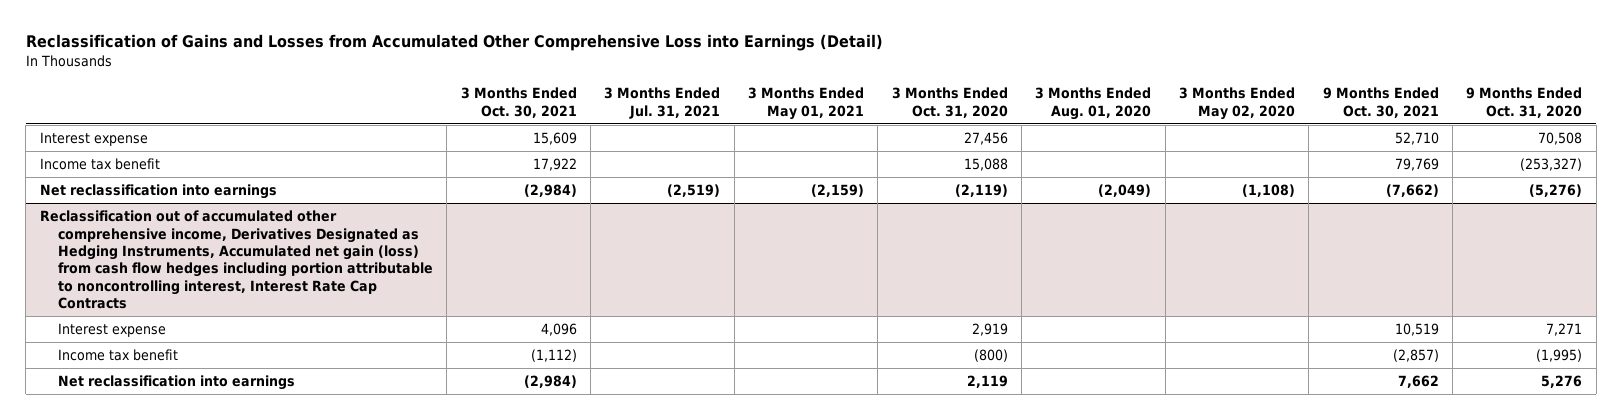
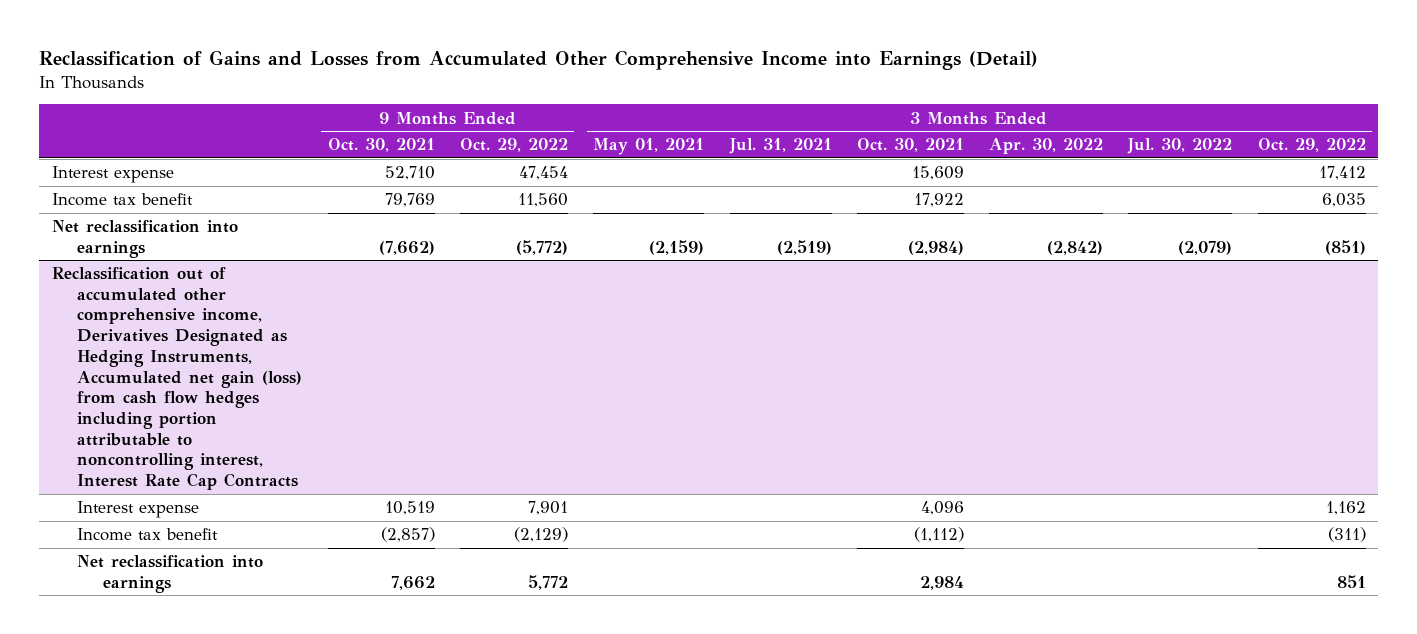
- Reclassification of Gains and Losses from Accumulated Other Comprehensive Loss into Earnings (Detail)
+ Reclassification of Gains and Losses from Accumulated Other Comprehensive Income into Earnings (Detail)
- | 3 Months Ended Oct. 30, 2021 | 3 Months Ended Jul. 31, 2021 | 3 Months Ended May 01, 2021 | 3 Months Ended Oct. 31, 2020 | 3 Months Ended Aug. 01, 2020 | 3 Months Ended May 02, 2020 | 9 Months Ended Oct. 30, 2021 | 9 Months Ended Oct. 31, 2020
+ | 9 Months Ended Oct. 30, 2021 | 9 Months Ended Oct. 29, 2022 | 3 Months Ended May 01, 2021 | 3 Months Ended Jul. 31, 2021 | 3 Months Ended Oct. 30, 2021 | 3 Months Ended Apr. 30, 2022 | 3 Months Ended Jul. 30, 2022 | 3 Months Ended Oct. 29, 2022
@ Reclassification out of accumulated other comprehensive income, Derivatives Designated as Hedging Instruments, Accumulated net gain (loss) from cash flow hedges including portion attributable to noncontrolling interest, Interest Rate Cap Contracts
- Net reclassification into earnings | (2,984) | | | 2,119 | | | 7,662 | 5,276
+ Net reclassification into earnings | 7,662 | 5,772 | | | 2,984 | | | 851

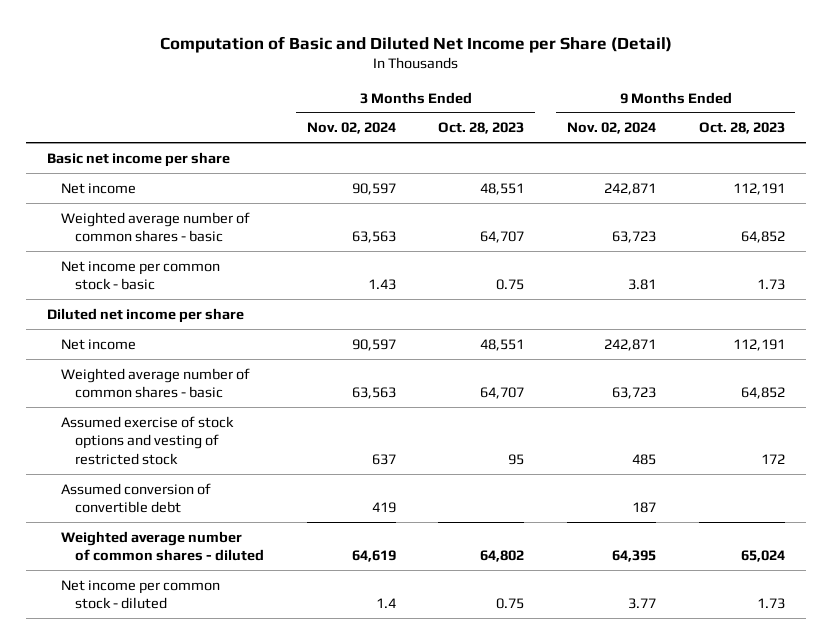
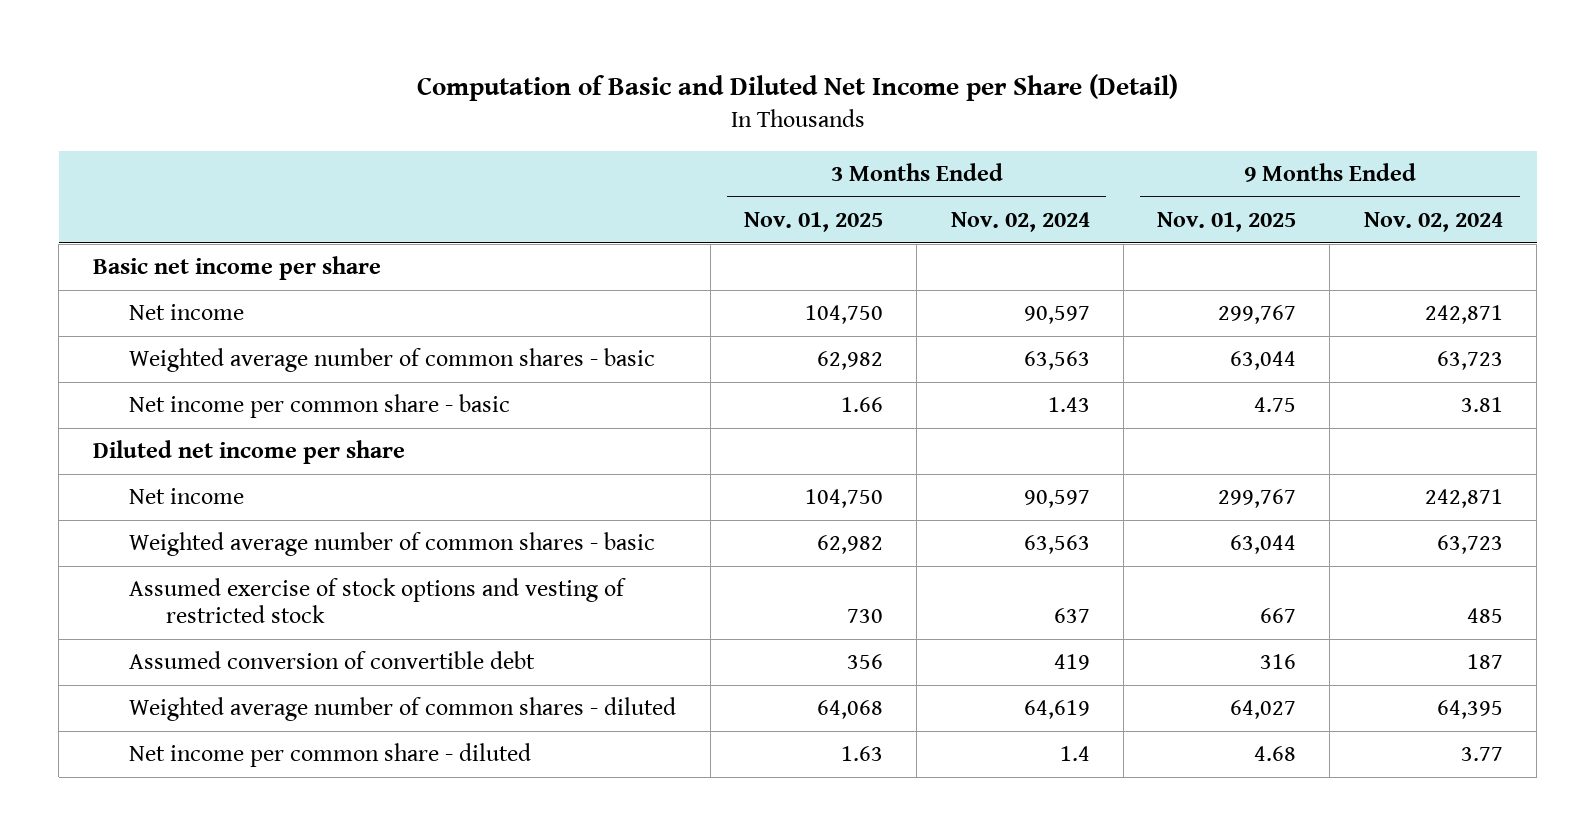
- | 3 Months Ended Nov. 02, 2024 | 3 Months Ended Oct. 28, 2023 | 9 Months Ended Nov. 02, 2024 | 9 Months Ended Oct. 28, 2023
+ | 3 Months Ended Nov. 01, 2025 | 3 Months Ended Nov. 02, 2024 | 9 Months Ended Nov. 01, 2025 | 9 Months Ended Nov. 02, 2024
- Net income per common stock - basic | 1.43 | 0.75 | 3.81 | 1.73
+ Net income per common share - basic | 1.66 | 1.43 | 4.75 | 3.81
- Net income per common stock - diluted | 1.4 | 0.75 | 3.77 | 1.73
+ Net income per common share - diluted | 1.63 | 1.4 | 4.68 | 3.77

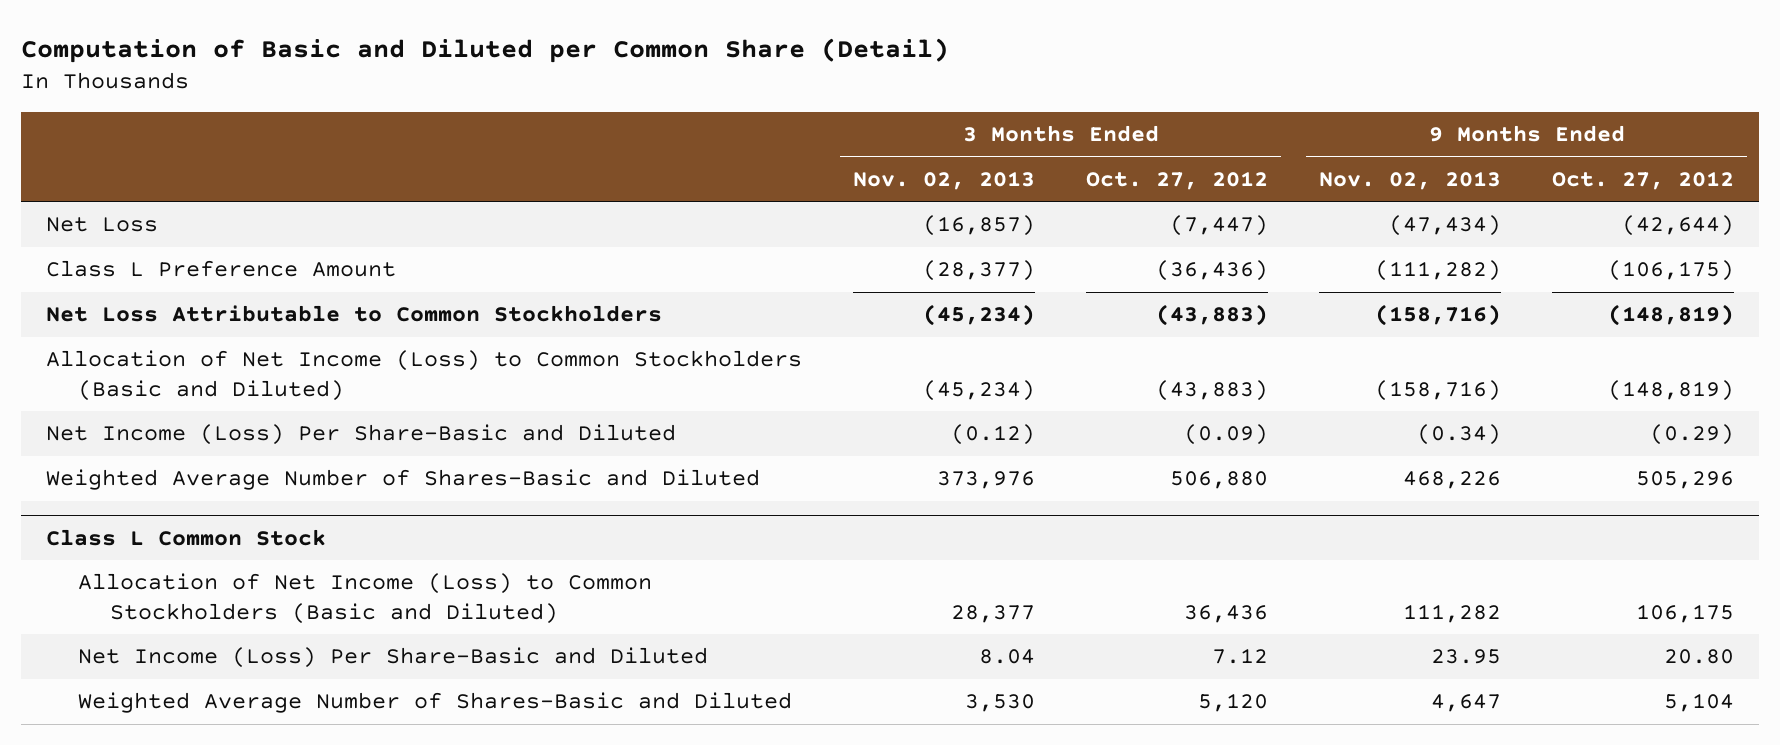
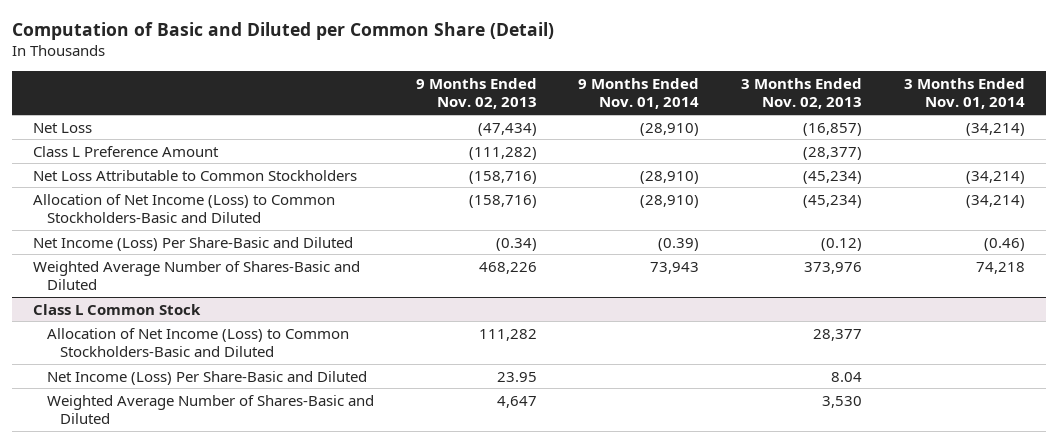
- | 3 Months Ended Nov. 02, 2013 | 3 Months Ended Oct. 27, 2012 | 9 Months Ended Nov. 02, 2013 | 9 Months Ended Oct. 27, 2012
+ | 9 Months Ended Nov. 02, 2013 | 9 Months Ended Nov. 01, 2014 | 3 Months Ended Nov. 02, 2013 | 3 Months Ended Nov. 01, 2014
- Allocation of Net Income (Loss) to Common Stockholders (Basic and Diluted) | (45,234) | (43,883) | (158,716) | (148,819)
+ Allocation of Net Income (Loss) to Common Stockholders-Basic and Diluted | (158,716) | (28,910) | (45,234) | (34,214)
@ Class L Common Stock
- Allocation of Net Income (Loss) to Common Stockholders (Basic and Diluted) | 28,377 | 36,436 | 111,282 | 106,175
+ Allocation of Net Income (Loss) to Common Stockholders-Basic and Diluted | 111,282 | | 28,377 |

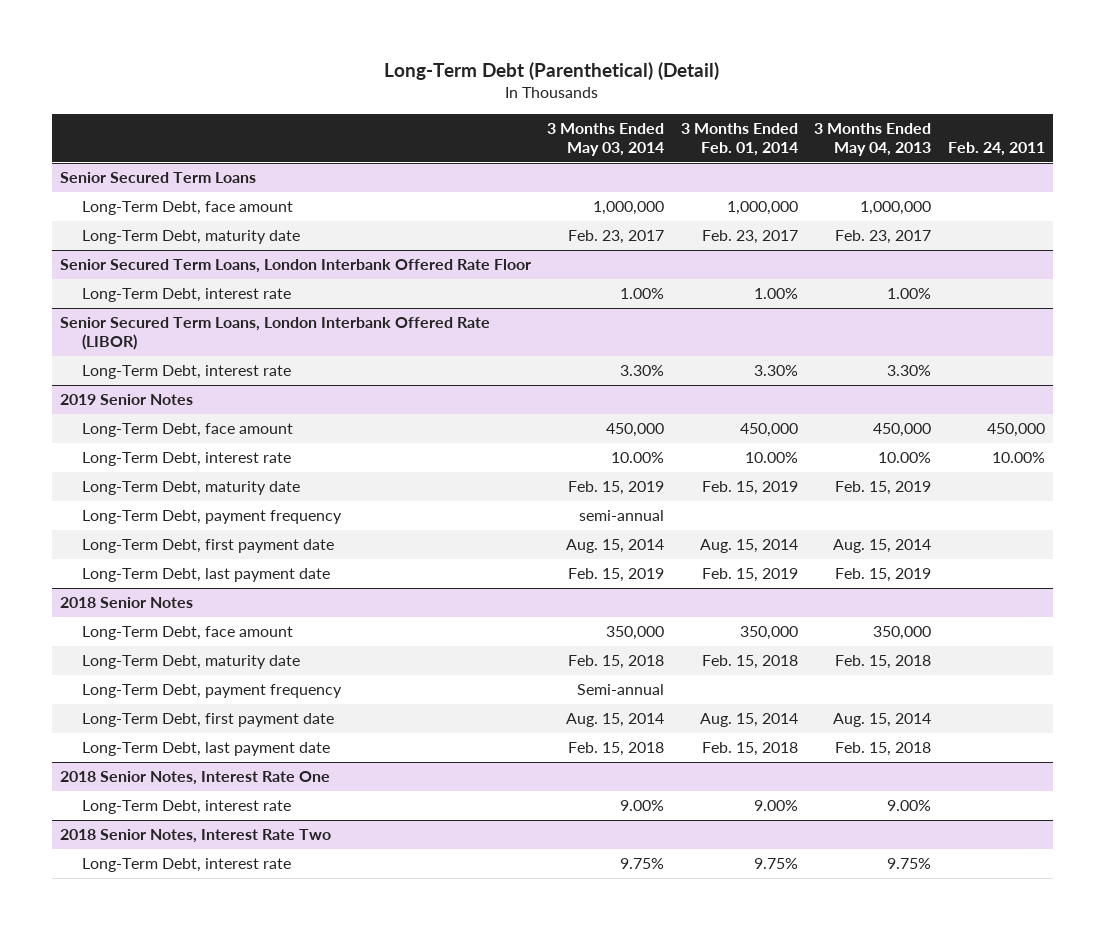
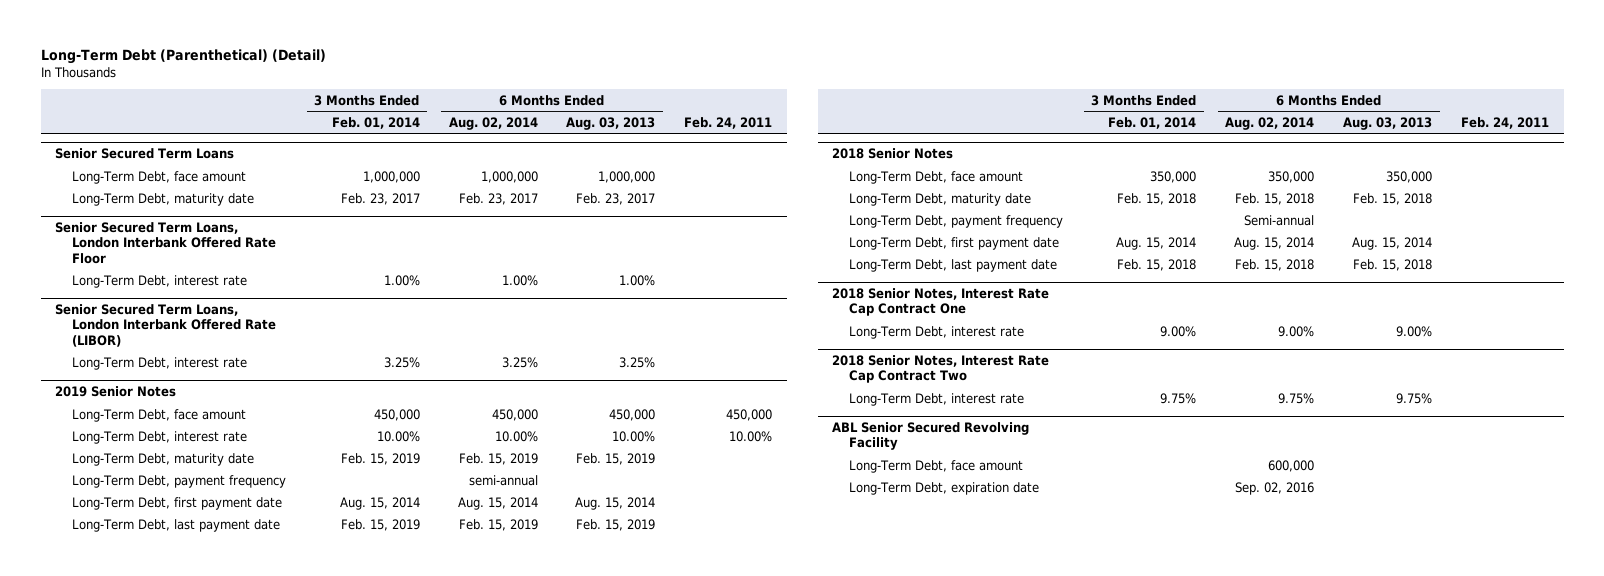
- | 3 Months Ended May 03, 2014 | 3 Months Ended Feb. 01, 2014 | 3 Months Ended May 04, 2013 | Feb. 24, 2011
+ | 3 Months Ended Feb. 01, 2014 | 6 Months Ended Aug. 02, 2014 | 6 Months Ended Aug. 03, 2013 | Feb. 24, 2011
@ Senior Secured Term Loans, London Interbank Offered Rate (LIBOR)
- Long-Term Debt, interest rate | 3.30% | 3.30% | 3.30% |
+ Long-Term Debt, interest rate | 3.25% | 3.25% | 3.25% |
- 2018 Senior Notes, Interest Rate One
+ 2018 Senior Notes, Interest Rate Cap Contract One
- 2018 Senior Notes, Interest Rate Two
+ 2018 Senior Notes, Interest Rate Cap Contract Two
+ ABL Senior Secured Revolving Facility
+ Long-Term Debt, face amount | | 600,000 | |
+ Long-Term Debt, expiration date | | Sep. 02, 2016 | |

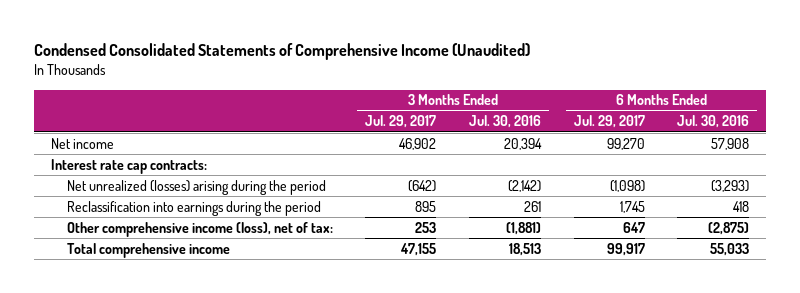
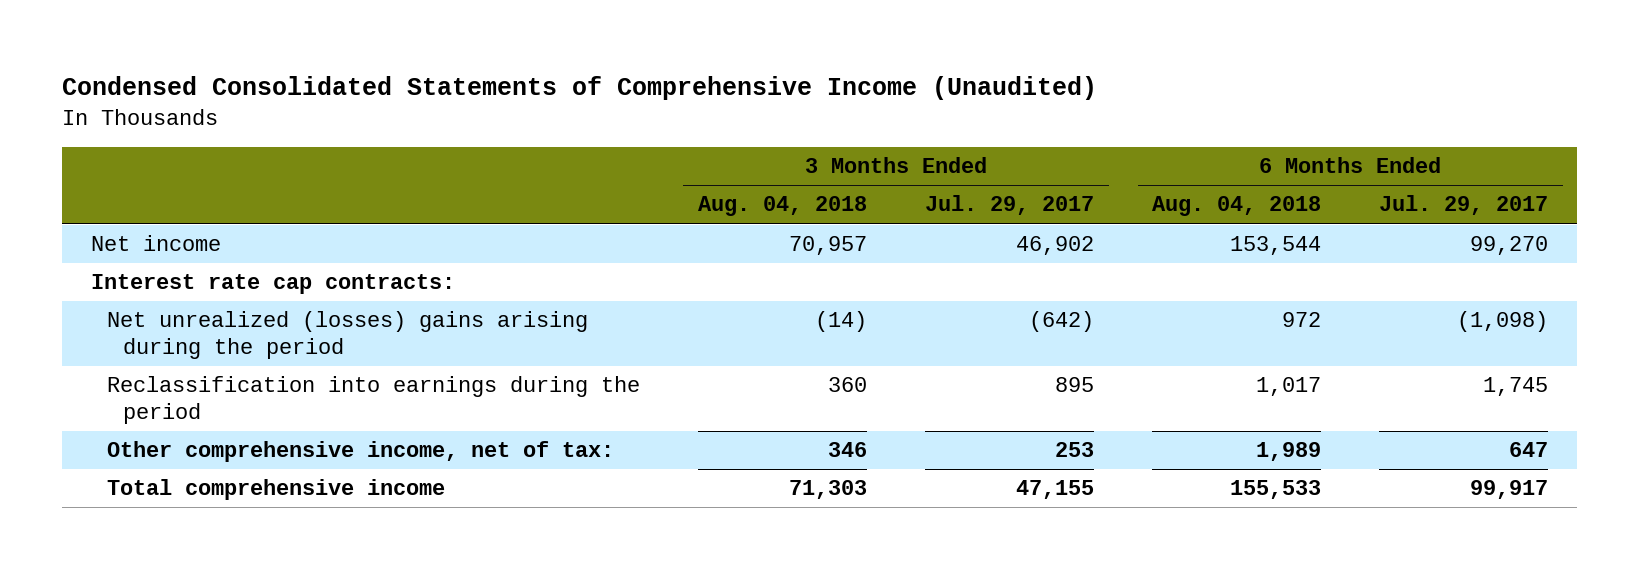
- | 3 Months Ended Jul. 29, 2017 | 3 Months Ended Jul. 30, 2016 | 6 Months Ended Jul. 29, 2017 | 6 Months Ended Jul. 30, 2016
+ | 3 Months Ended Aug. 04, 2018 | 3 Months Ended Jul. 29, 2017 | 6 Months Ended Aug. 04, 2018 | 6 Months Ended Jul. 29, 2017
- Net unrealized (losses) arising during the period | (642) | (2,142) | (1,098) | (3,293)
+ Net unrealized (losses) gains arising during the period | (14) | (642) | 972 | (1,098)
- Other comprehensive income (loss), net of tax: | 253 | (1,881) | 647 | (2,875)
+ Other comprehensive income, net of tax: | 346 | 253 | 1,989 | 647

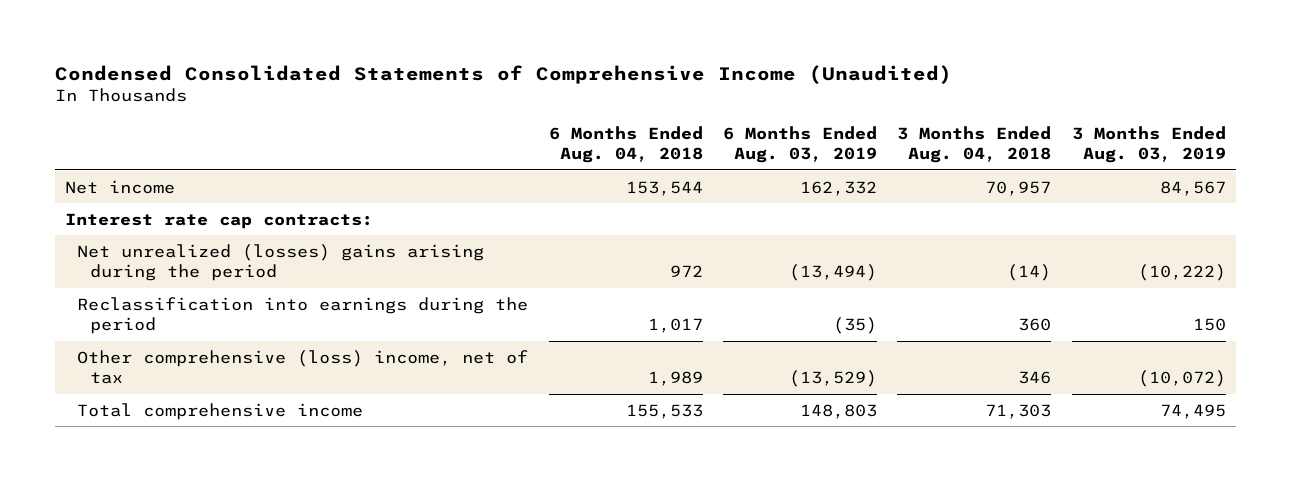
- | 3 Months Ended Aug. 04, 2018 | 3 Months Ended Jul. 29, 2017 | 6 Months Ended Aug. 04, 2018 | 6 Months Ended Jul. 29, 2017
+ | 6 Months Ended Aug. 04, 2018 | 6 Months Ended Aug. 03, 2019 | 3 Months Ended Aug. 04, 2018 | 3 Months Ended Aug. 03, 2019
- Other comprehensive income, net of tax: | 346 | 253 | 1,989 | 647
+ Other comprehensive (loss) income, net of tax | 1,989 | (13,529) | 346 | (10,072)

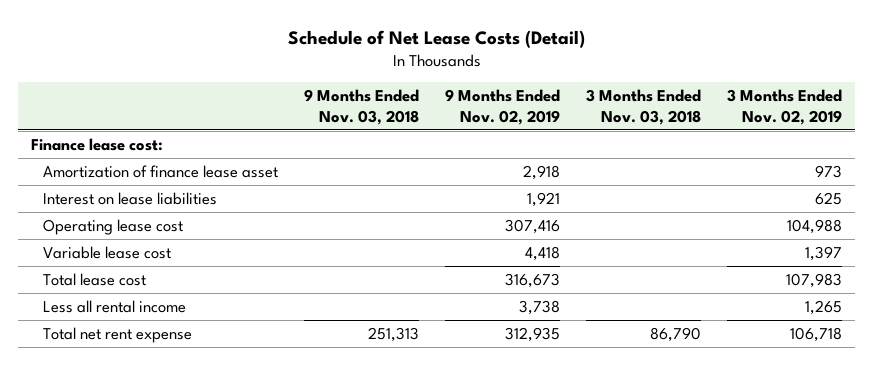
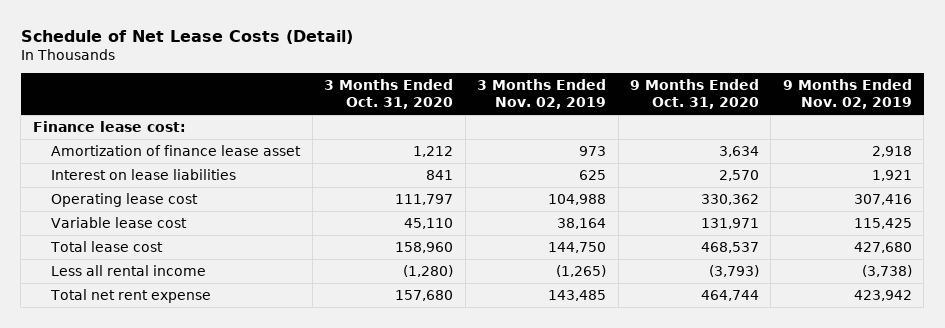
- | 9 Months Ended Nov. 03, 2018 | 9 Months Ended Nov. 02, 2019 | 3 Months Ended Nov. 03, 2018 | 3 Months Ended Nov. 02, 2019
+ | 3 Months Ended Oct. 31, 2020 | 3 Months Ended Nov. 02, 2019 | 9 Months Ended Oct. 31, 2020 | 9 Months Ended Nov. 02, 2019
- Variable lease cost | | 4,418 | | 1,397
- Total lease cost | | 316,673 | | 107,983
- Less all rental income | | 3,738 | | 1,265
- Total net rent expense | 251,313 | 312,935 | 86,790 | 106,718
+ Variable lease cost | 45,110 | 38,164 | 131,971 | 115,425
+ Total lease cost | 158,960 | 144,750 | 468,537 | 427,680
+ Less all rental income | (1,280) | (1,265) | (3,793) | (3,738)
+ Total net rent expense | 157,680 | 143,485 | 464,744 | 423,942

